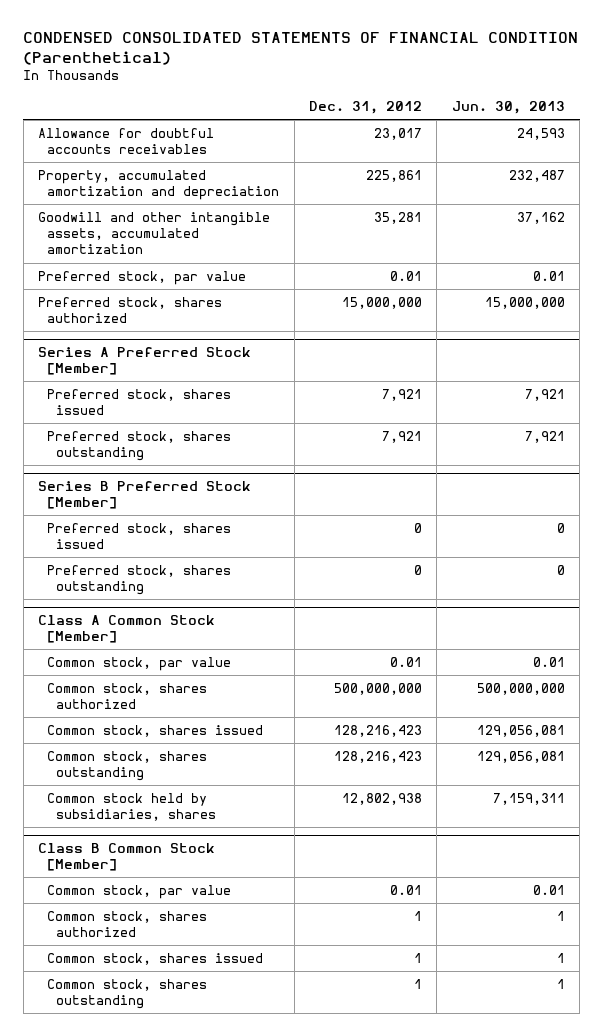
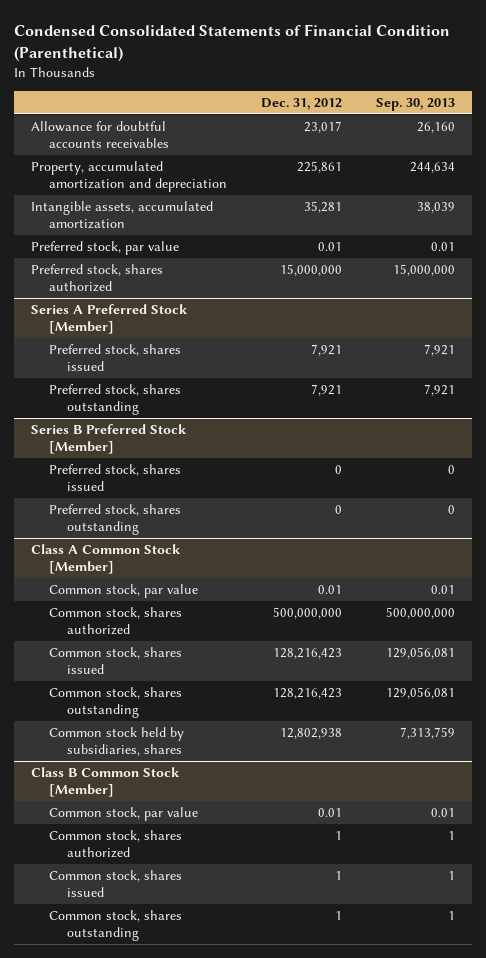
- CONDENSED CONSOLIDATED STATEMENTS OF FINANCIAL CONDITION (Parenthetical)
+ Condensed Consolidated Statements of Financial Condition (Parenthetical)
- | Dec. 31, 2012 | Jun. 30, 2013
+ | Dec. 31, 2012 | Sep. 30, 2013
- Goodwill and other intangible assets, accumulated amortization | 35,281 | 37,162
+ Intangible assets, accumulated amortization | 35,281 | 38,039

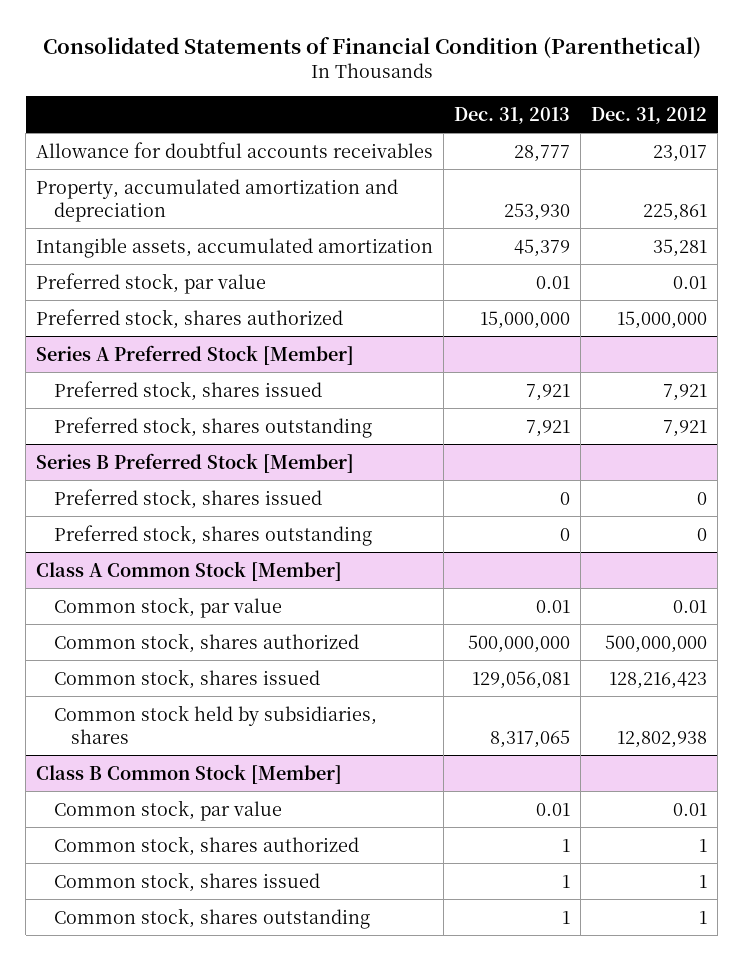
- Condensed Consolidated Statements of Financial Condition (Parenthetical)
+ Consolidated Statements of Financial Condition (Parenthetical)
- | Dec. 31, 2012 | Sep. 30, 2013
+ | Dec. 31, 2013 | Dec. 31, 2012
@ Class A Common Stock [Member]
- Common stock, shares outstanding | 128,216,423 | 129,056,081

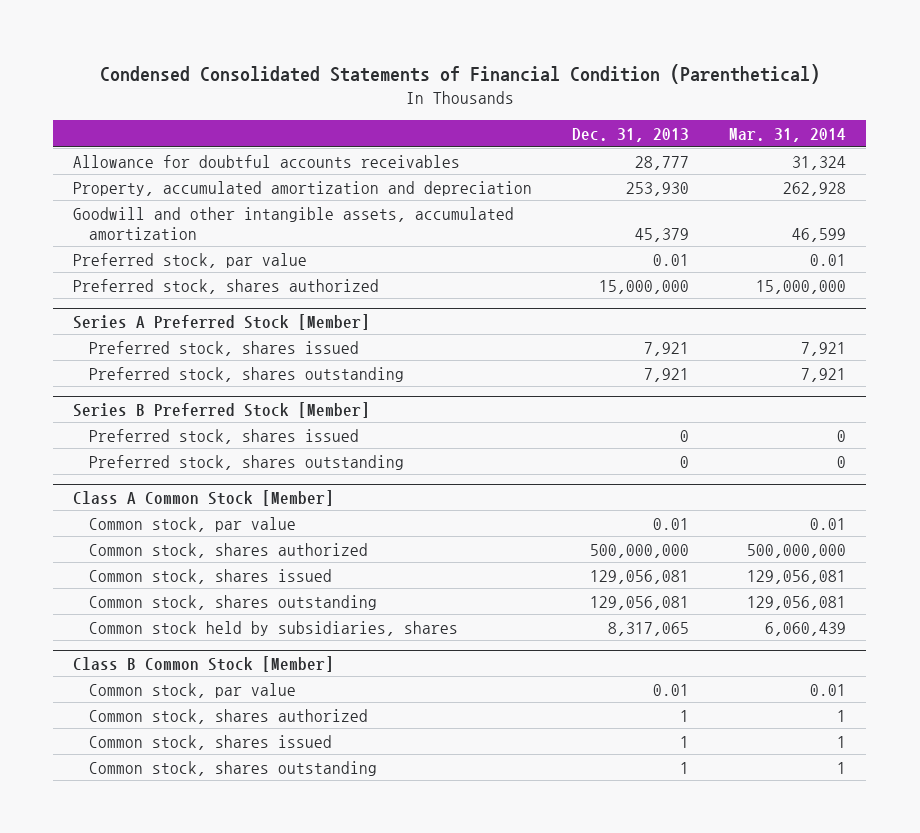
- Consolidated Statements of Financial Condition (Parenthetical)
+ Condensed Consolidated Statements of Financial Condition (Parenthetical)
- | Dec. 31, 2013 | Dec. 31, 2012
+ | Dec. 31, 2013 | Mar. 31, 2014
- Intangible assets, accumulated amortization | 45,379 | 35,281
+ Goodwill and other intangible assets, accumulated amortization | 45,379 | 46,599
@ Class A Common Stock [Member]
+ Common stock, shares outstanding | 129,056,081 | 129,056,081

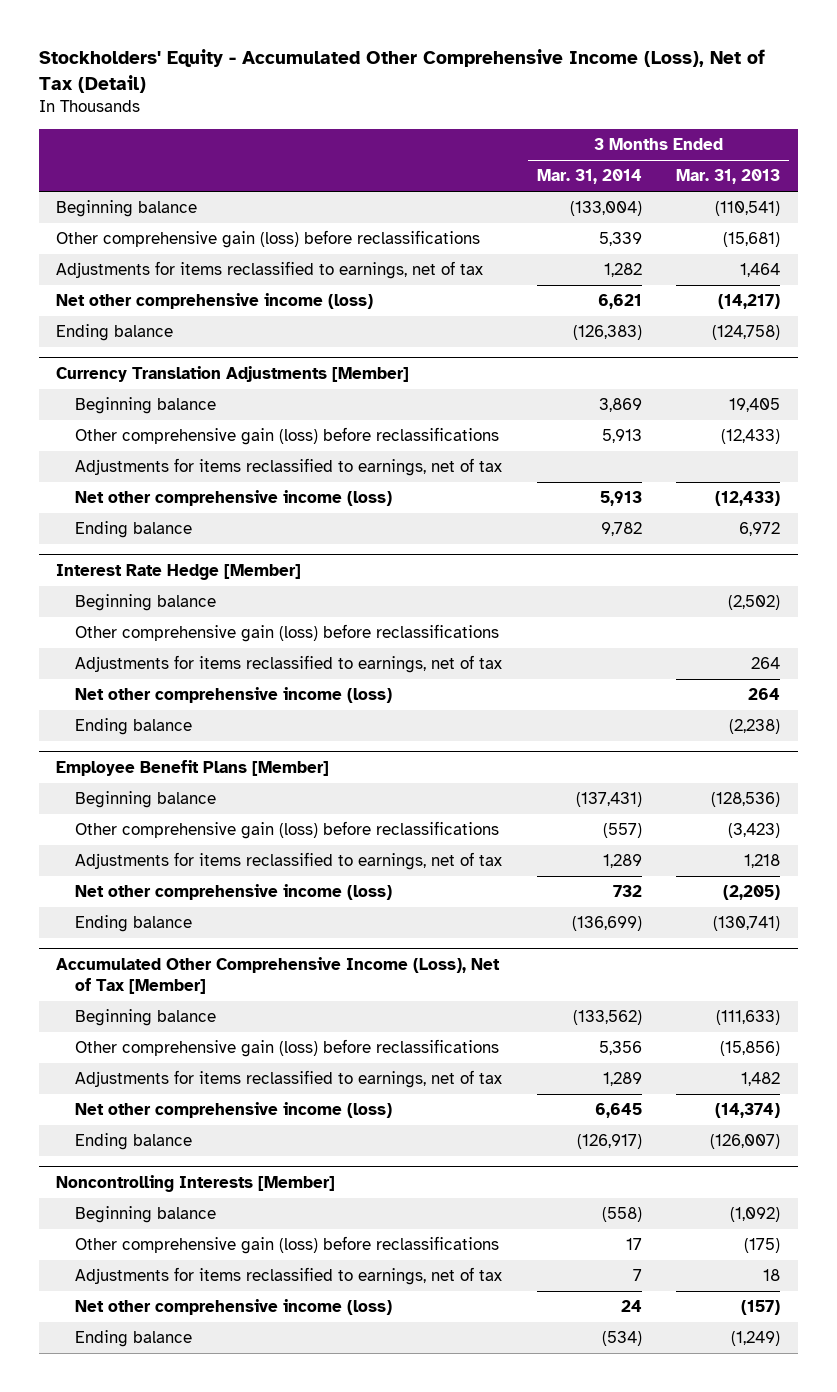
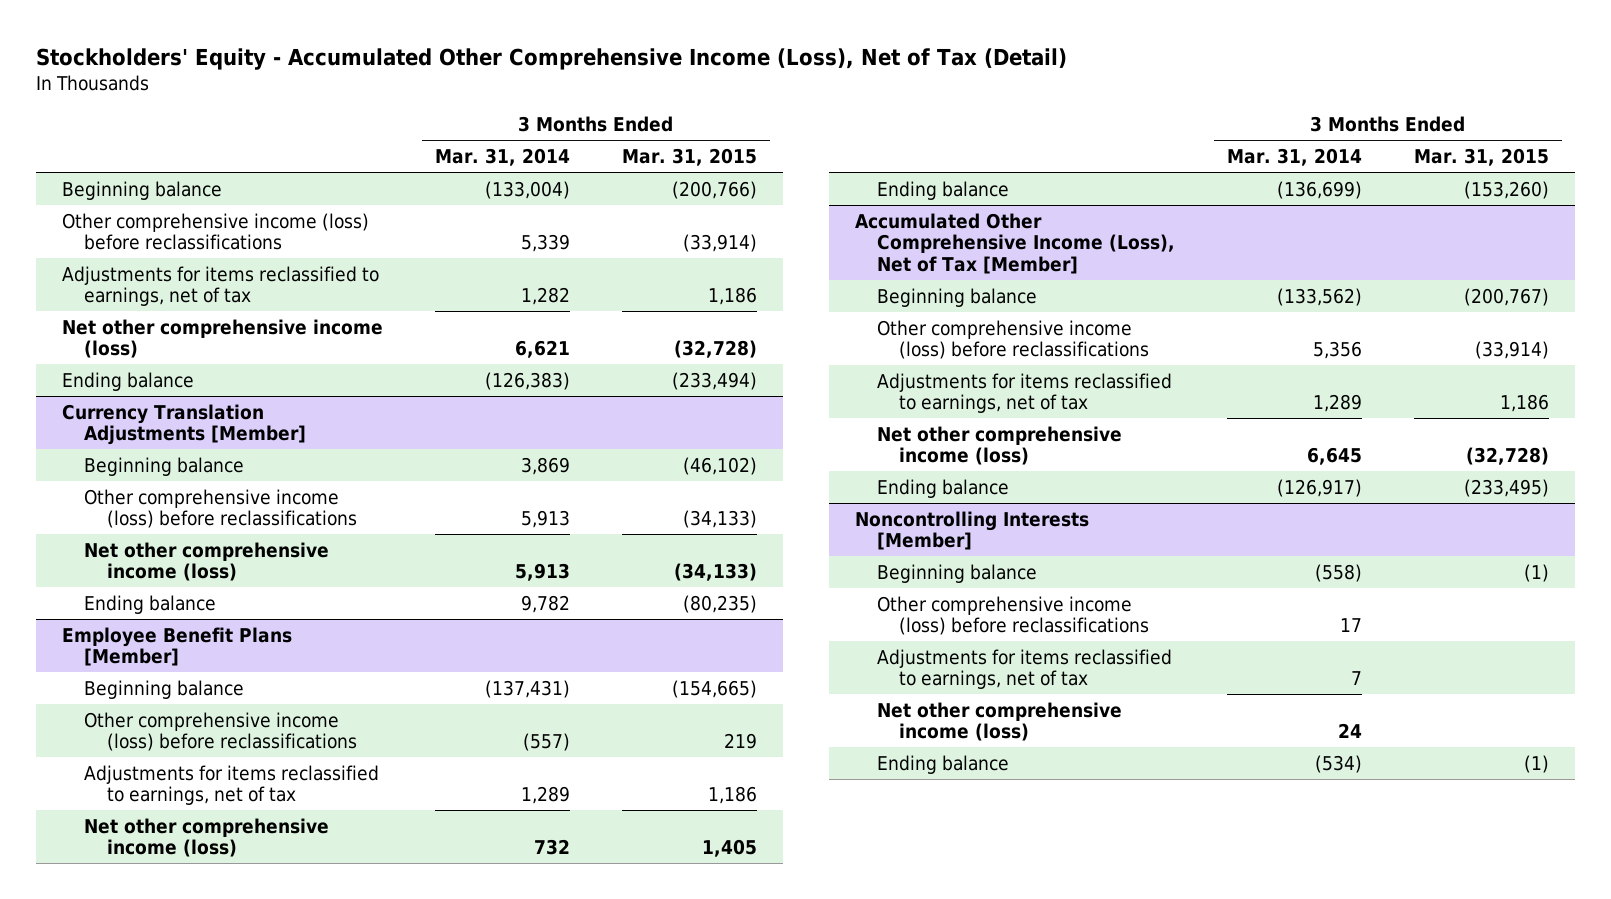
- | 3 Months Ended Mar. 31, 2014 | 3 Months Ended Mar. 31, 2013
+ | 3 Months Ended Mar. 31, 2014 | 3 Months Ended Mar. 31, 2015
- Other comprehensive gain (loss) before reclassifications | 5,339 | (15,681)
+ Other comprehensive income (loss) before reclassifications | 5,339 | (33,914)
@ Currency Translation Adjustments [Member]
- Other comprehensive gain (loss) before reclassifications | 5,913 | (12,433)
- Adjustments for items reclassified to earnings, net of tax
+ Other comprehensive income (loss) before reclassifications | 5,913 | (34,133)
- Interest Rate Hedge [Member]
- Beginning balance | | (2,502)
- Other comprehensive gain (loss) before reclassifications
- Adjustments for items reclassified to earnings, net of tax | | 264
- Net other comprehensive income (loss) | | 264
- Ending balance | | (2,238)
@ Employee Benefit Plans [Member]
- Other comprehensive gain (loss) before reclassifications | (557) | (3,423)
+ Other comprehensive income (loss) before reclassifications | (557) | 219
@ Accumulated Other Comprehensive Income (Loss), Net of Tax [Member]
- Other comprehensive gain (loss) before reclassifications | 5,356 | (15,856)
+ Other comprehensive income (loss) before reclassifications | 5,356 | (33,914)
@ Noncontrolling Interests [Member]
- Other comprehensive gain (loss) before reclassifications | 17 | (175)
+ Other comprehensive income (loss) before reclassifications | 17 |

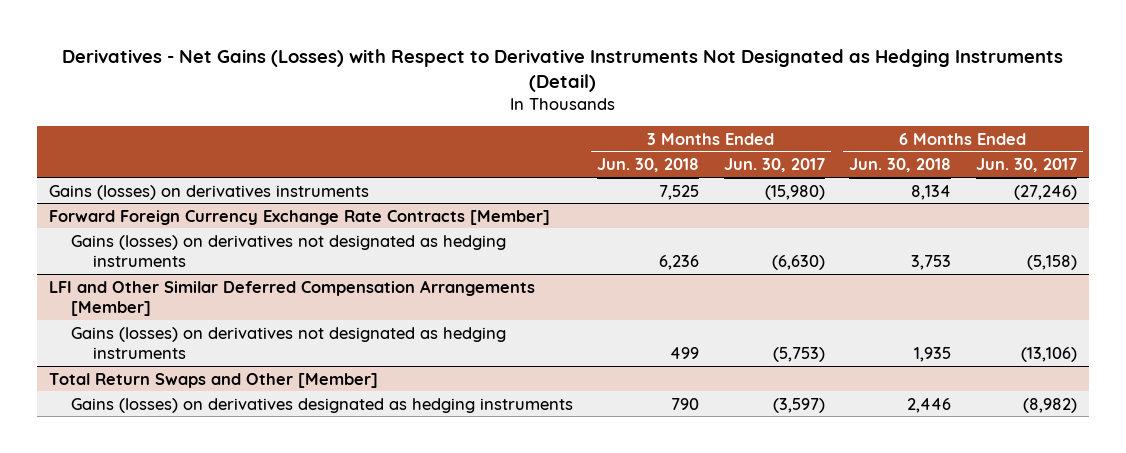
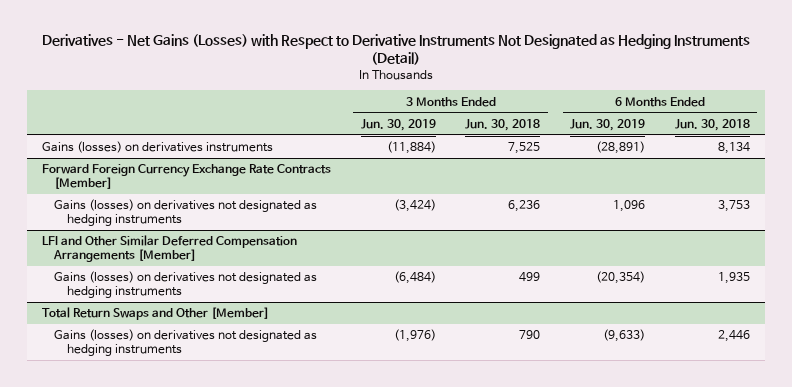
- | 3 Months Ended Jun. 30, 2018 | 3 Months Ended Jun. 30, 2017 | 6 Months Ended Jun. 30, 2018 | 6 Months Ended Jun. 30, 2017
+ | 3 Months Ended Jun. 30, 2019 | 3 Months Ended Jun. 30, 2018 | 6 Months Ended Jun. 30, 2019 | 6 Months Ended Jun. 30, 2018
@ Total Return Swaps and Other [Member]
- Gains (losses) on derivatives designated as hedging instruments | 790 | (3,597) | 2,446 | (8,982)
+ Gains (losses) on derivatives not designated as hedging instruments | (1,976) | 790 | (9,633) | 2,446

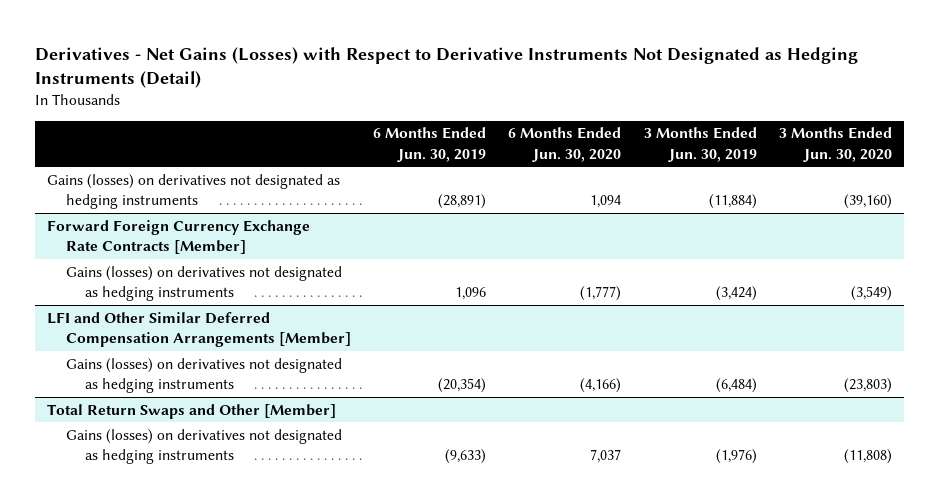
- | 3 Months Ended Jun. 30, 2019 | 3 Months Ended Jun. 30, 2018 | 6 Months Ended Jun. 30, 2019 | 6 Months Ended Jun. 30, 2018
+ | 6 Months Ended Jun. 30, 2019 | 6 Months Ended Jun. 30, 2020 | 3 Months Ended Jun. 30, 2019 | 3 Months Ended Jun. 30, 2020
- Gains (losses) on derivatives instruments | (11,884) | 7,525 | (28,891) | 8,134
+ Gains (losses) on derivatives not designated as hedging instruments | (28,891) | 1,094 | (11,884) | (39,160)

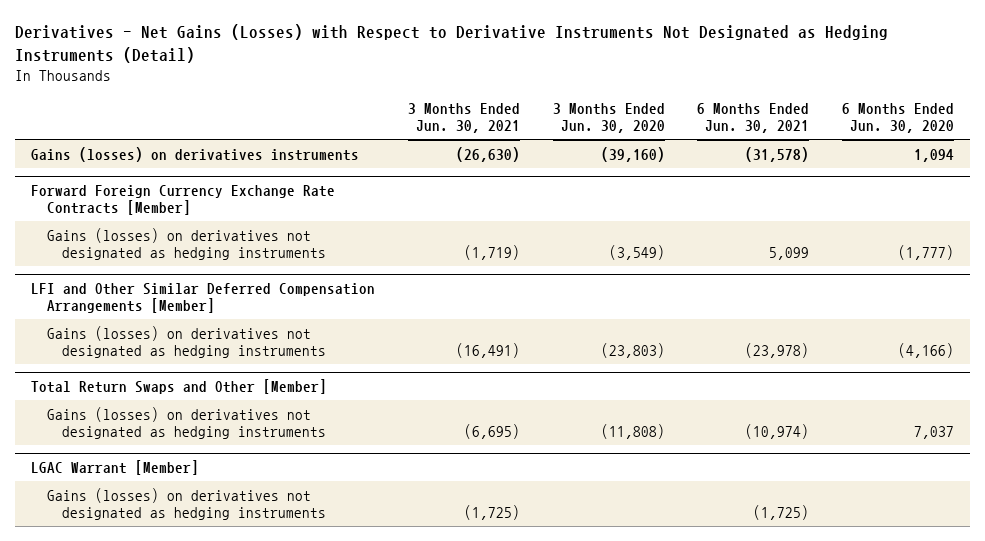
- | 6 Months Ended Jun. 30, 2019 | 6 Months Ended Jun. 30, 2020 | 3 Months Ended Jun. 30, 2019 | 3 Months Ended Jun. 30, 2020
+ | 3 Months Ended Jun. 30, 2021 | 3 Months Ended Jun. 30, 2020 | 6 Months Ended Jun. 30, 2021 | 6 Months Ended Jun. 30, 2020
- Gains (losses) on derivatives not designated as hedging instruments | (28,891) | 1,094 | (11,884) | (39,160)
+ Gains (losses) on derivatives instruments | (26,630) | (39,160) | (31,578) | 1,094
+ LGAC Warrant [Member]
+ Gains (losses) on derivatives not designated as hedging instruments | (1,725) | | (1,725) |

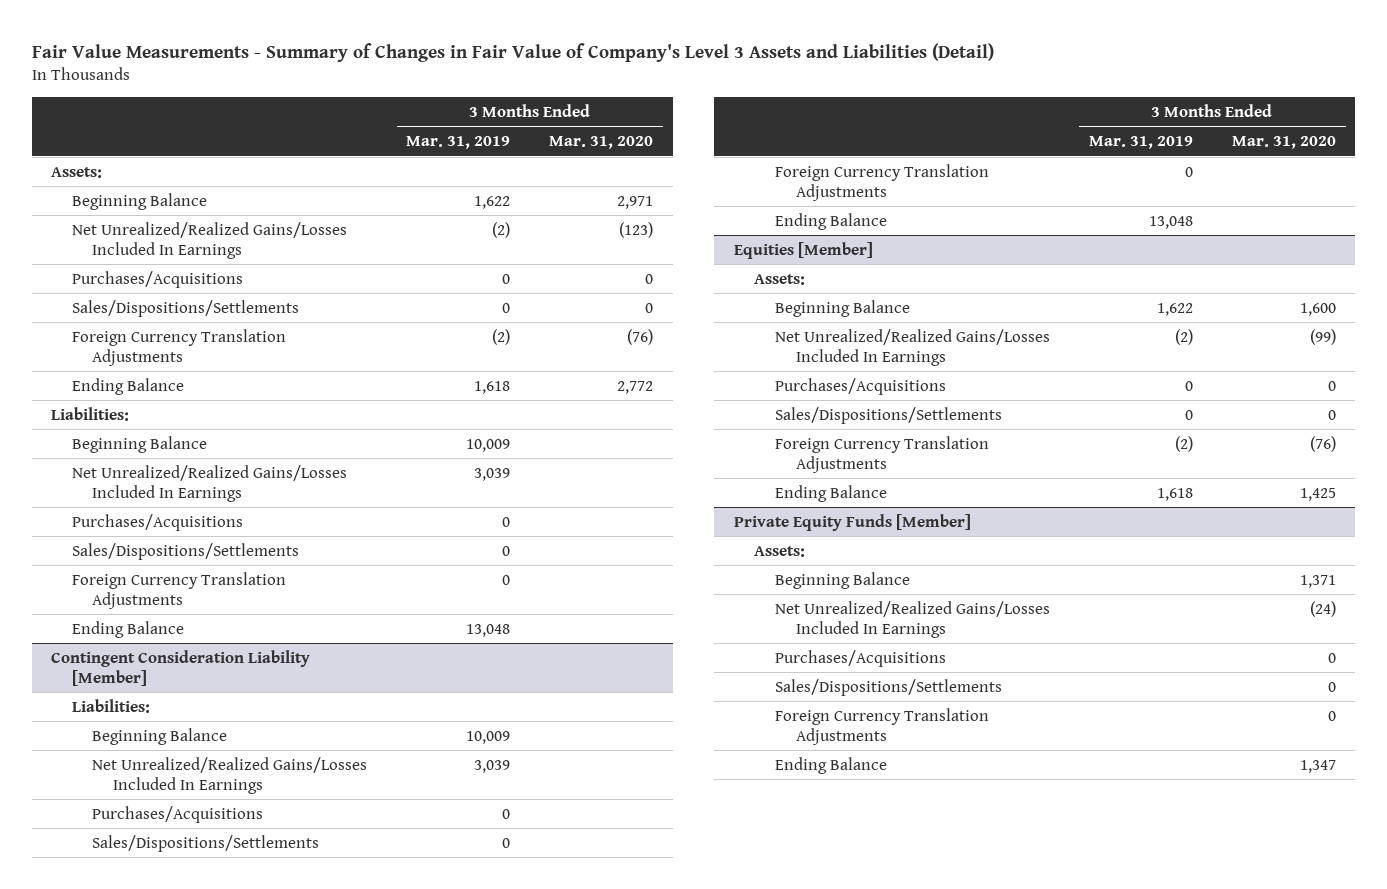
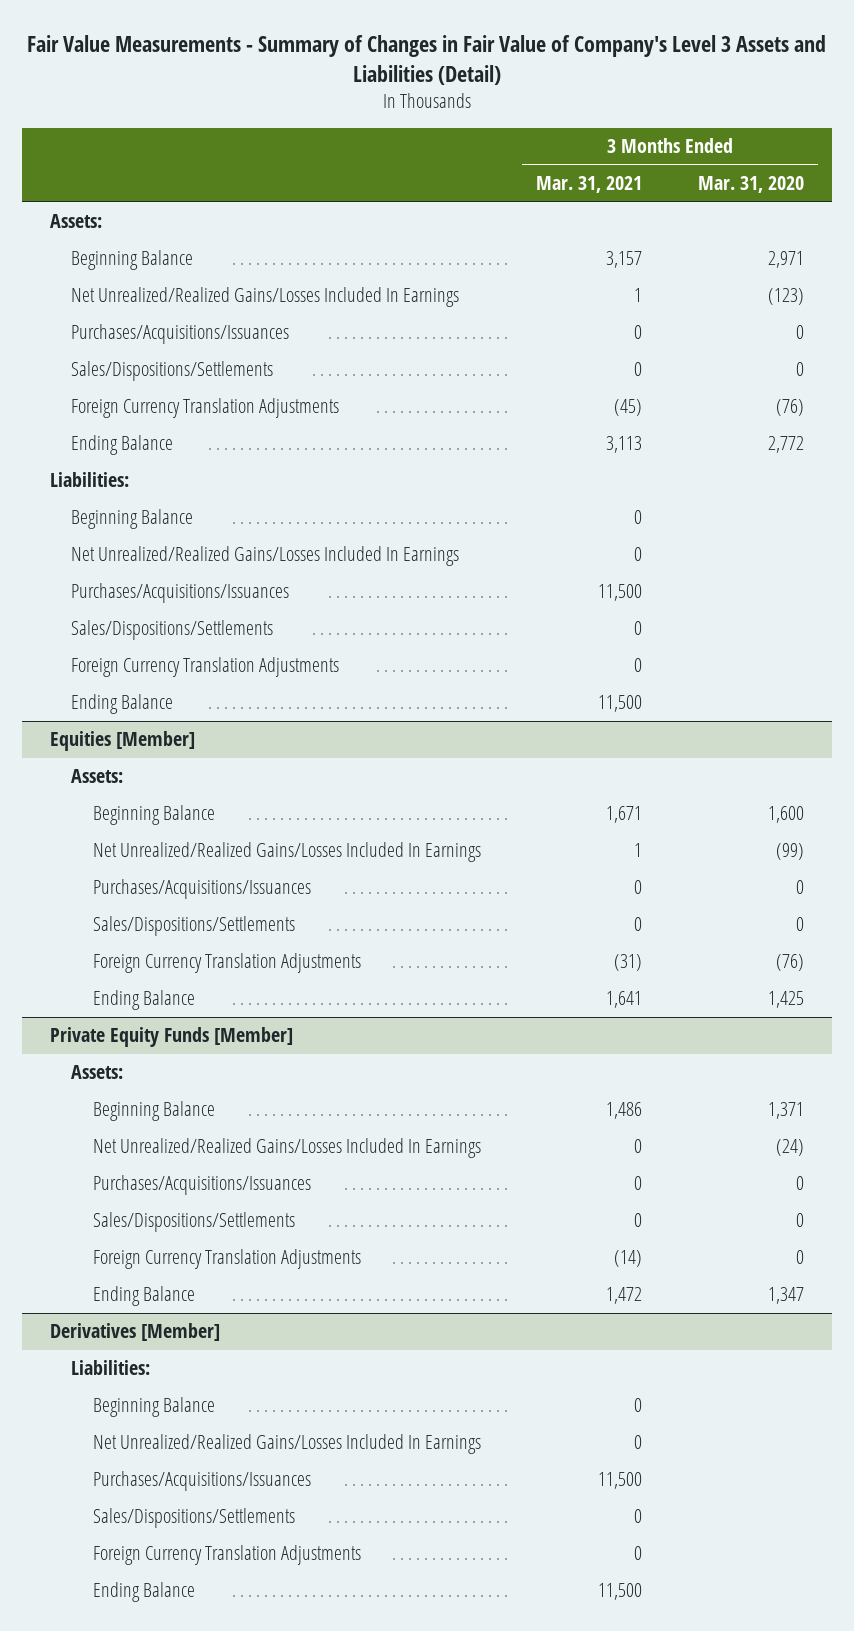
- | 3 Months Ended Mar. 31, 2019 | 3 Months Ended Mar. 31, 2020
+ | 3 Months Ended Mar. 31, 2021 | 3 Months Ended Mar. 31, 2020
- Purchases/Acquisitions | 0 | 0
+ Purchases/Acquisitions/Issuances | 0 | 0
- Purchases/Acquisitions | 0 |
- Sales/Dispositions/Settlements | 0 |
- Foreign Currency Translation Adjustments | 0 |
- Ending Balance | 13,048 |
- Contingent Consideration Liability [Member]
- Liabilities:
- Beginning Balance | 10,009 |
- Net Unrealized/Realized Gains/Losses Included In Earnings | 3,039 |
- Purchases/Acquisitions | 0 |
+ Purchases/Acquisitions/Issuances | 11,500 |
@ Equities [Member]
- Purchases/Acquisitions | 0 | 0
+ Purchases/Acquisitions/Issuances | 0 | 0
@ Private Equity Funds [Member]
- Purchases/Acquisitions | | 0
+ Purchases/Acquisitions/Issuances | 0 | 0
+ Derivatives [Member]
+ Liabilities:
+ Beginning Balance | 0 |
+ Net Unrealized/Realized Gains/Losses Included In Earnings | 0 |
+ Purchases/Acquisitions/Issuances | 11,500 |
+ Sales/Dispositions/Settlements | 0 |
+ Foreign Currency Translation Adjustments | 0 |
+ Ending Balance | 11,500 |

